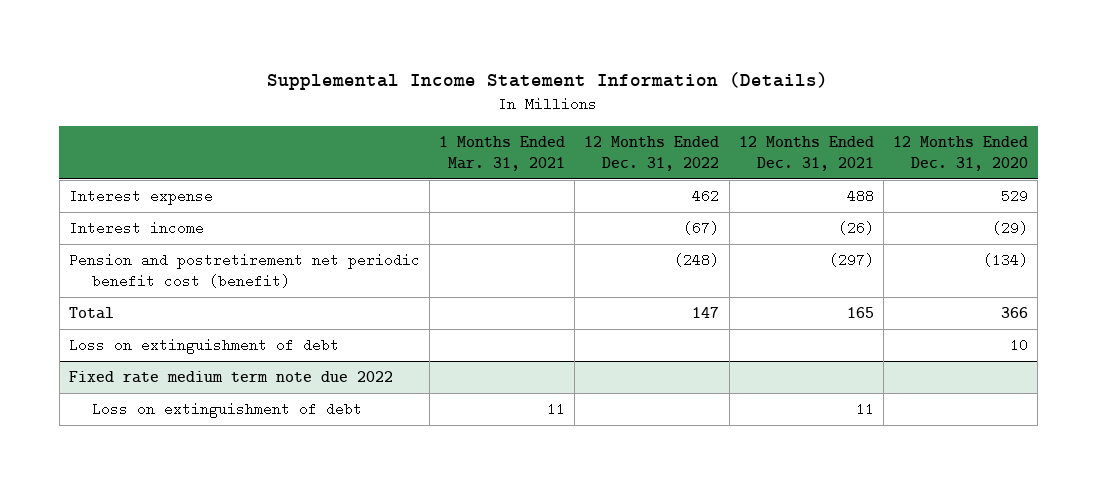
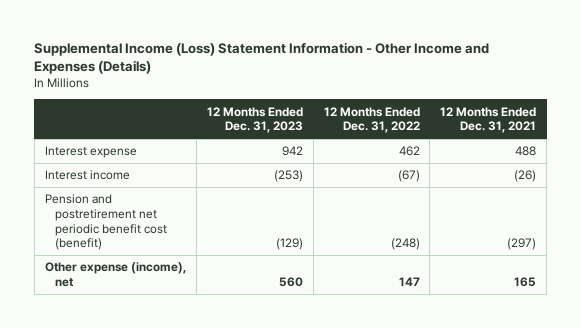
- Supplemental Income Statement Information (Details)
+ Supplemental Income (Loss) Statement Information - Other Income and Expenses (Details)
- | 1 Months Ended Mar. 31, 2021 | 12 Months Ended Dec. 31, 2022 | 12 Months Ended Dec. 31, 2021 | 12 Months Ended Dec. 31, 2020
+ | 12 Months Ended Dec. 31, 2023 | 12 Months Ended Dec. 31, 2022 | 12 Months Ended Dec. 31, 2021
- Total | | 147 | 165 | 366
- Loss on extinguishment of debt | | | | 10
- Fixed rate medium term note due 2022
- Loss on extinguishment of debt | 11 | | 11 |
+ Other expense (income), net | 560 | 147 | 165

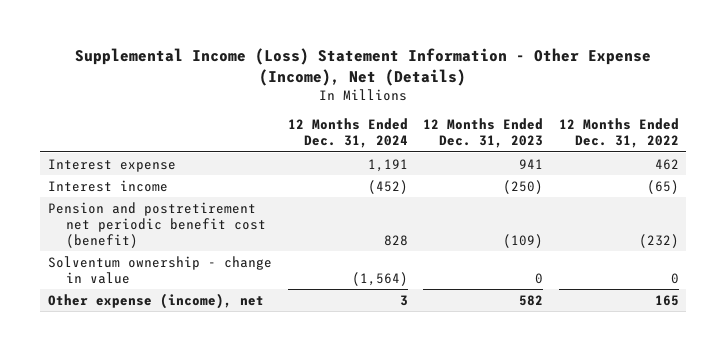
- Supplemental Income (Loss) Statement Information - Other Income and Expenses (Details)
+ Supplemental Income (Loss) Statement Information - Other Expense (Income), Net (Details)
- | 12 Months Ended Dec. 31, 2023 | 12 Months Ended Dec. 31, 2022 | 12 Months Ended Dec. 31, 2021
+ | 12 Months Ended Dec. 31, 2024 | 12 Months Ended Dec. 31, 2023 | 12 Months Ended Dec. 31, 2022
- Interest expense | 942 | 462 | 488
- Interest income | (253) | (67) | (26)
- Pension and postretirement net periodic benefit cost (benefit) | (129) | (248) | (297)
- Other expense (income), net | 560 | 147 | 165
+ Interest expense | 1,191 | 941 | 462
+ Interest income | (452) | (250) | (65)
+ Pension and postretirement net periodic benefit cost (benefit) | 828 | (109) | (232)
+ Solventum ownership - change in value | (1,564) | 0 | 0
+ Other expense (income), net | 3 | 582 | 165

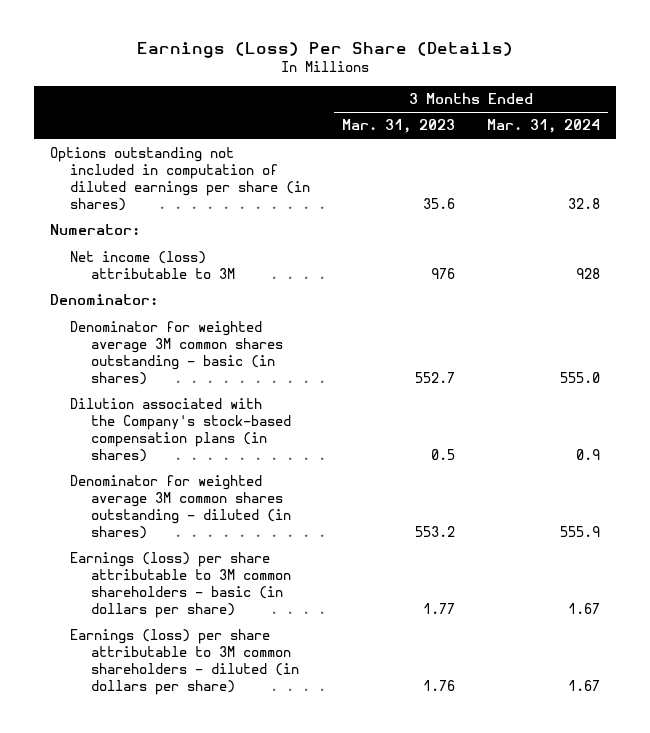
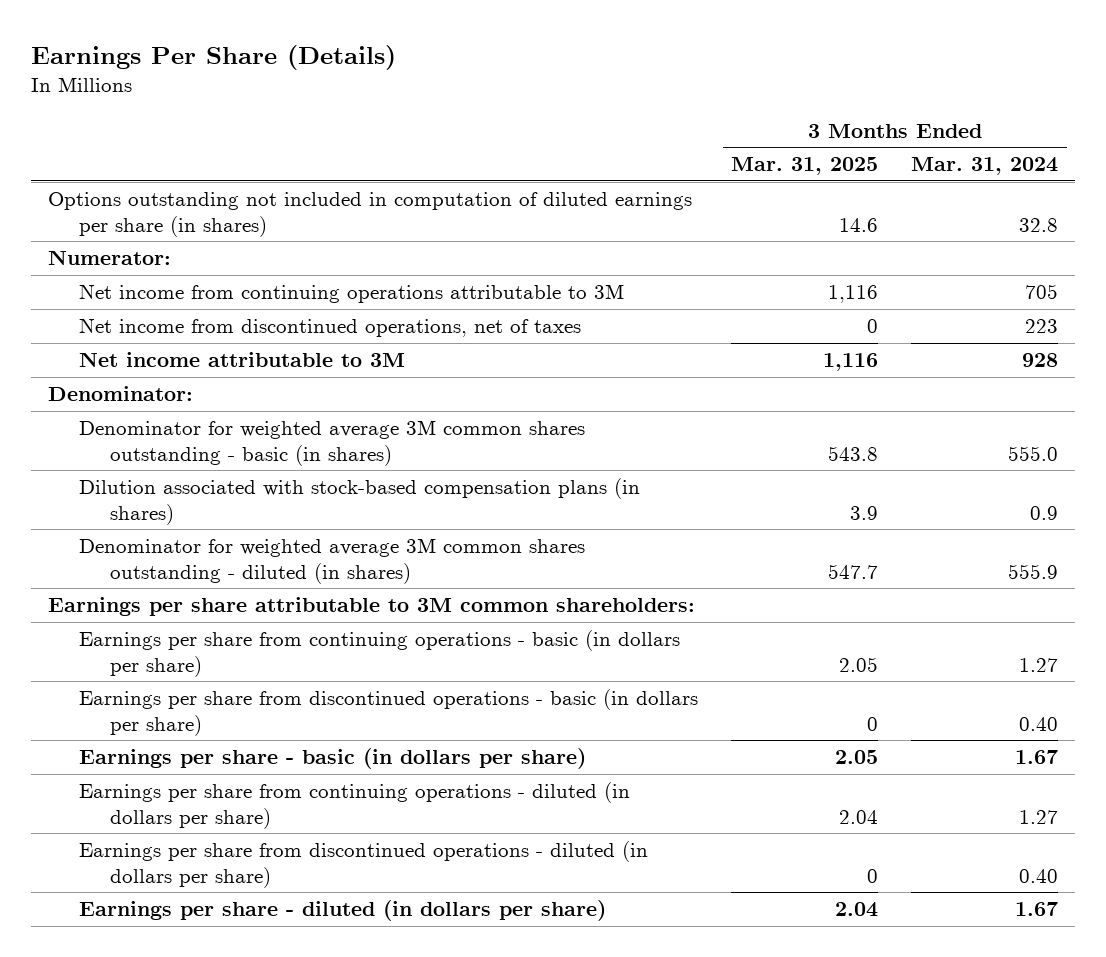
- Earnings (Loss) Per Share (Details)
+ Earnings Per Share (Details)
- | 3 Months Ended Mar. 31, 2023 | 3 Months Ended Mar. 31, 2024
+ | 3 Months Ended Mar. 31, 2025 | 3 Months Ended Mar. 31, 2024
- Net income (loss) attributable to 3M | 976 | 928
+ Net income from continuing operations attributable to 3M | 1,116 | 705
+ Net income from discontinued operations, net of taxes | 0 | 223
+ Net income attributable to 3M | 1,116 | 928
- Dilution associated with the Company's stock-based compensation plans (in shares) | 0.5 | 0.9
+ Dilution associated with stock-based compensation plans (in shares) | 3.9 | 0.9
- Earnings (loss) per share attributable to 3M common shareholders - basic (in dollars per share) | 1.77 | 1.67
- Earnings (loss) per share attributable to 3M common shareholders - diluted (in dollars per share) | 1.76 | 1.67
+ Earnings per share attributable to 3M common shareholders:
+ Earnings per share from continuing operations - basic (in dollars per share) | 2.05 | 1.27
+ Earnings per share from discontinued operations - basic (in dollars per share) | 0 | 0.40
+ Earnings per share - basic (in dollars per share) | 2.05 | 1.67
+ Earnings per share from continuing operations - diluted (in dollars per share) | 2.04 | 1.27
+ Earnings per share from discontinued operations - diluted (in dollars per share) | 0 | 0.40
+ Earnings per share - diluted (in dollars per share) | 2.04 | 1.67

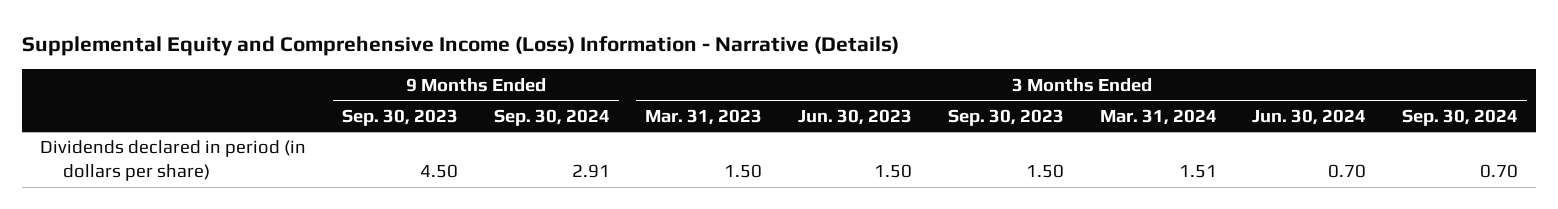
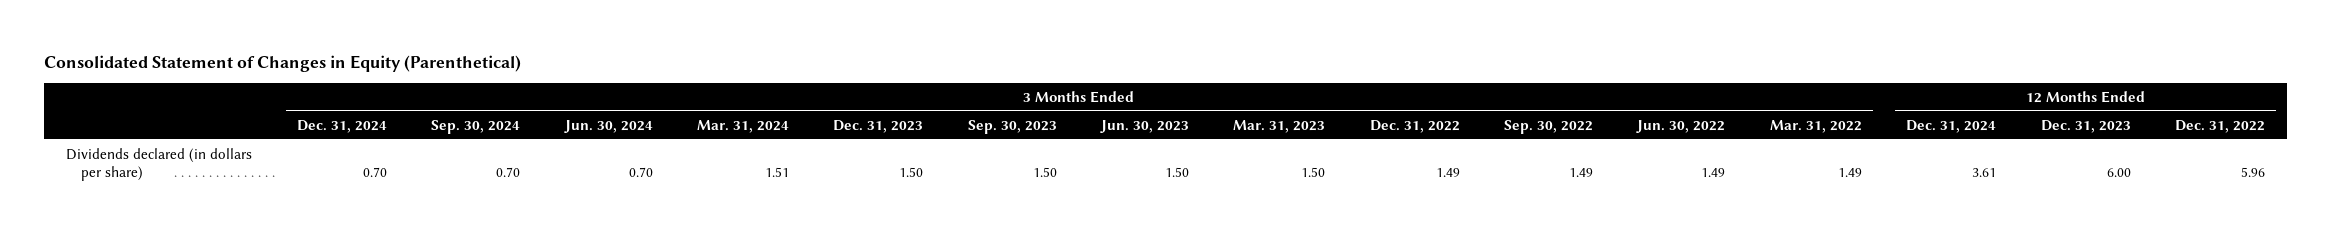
- Supplemental Equity and Comprehensive Income (Loss) Information - Narrative (Details)
+ Consolidated Statement of Changes in Equity (Parenthetical)
- | 9 Months Ended Sep. 30, 2023 | 9 Months Ended Sep. 30, 2024 | 3 Months Ended Mar. 31, 2023 | 3 Months Ended Jun. 30, 2023 | 3 Months Ended Sep. 30, 2023 | 3 Months Ended Mar. 31, 2024 | 3 Months Ended Jun. 30, 2024 | 3 Months Ended Sep. 30, 2024
+ | 3 Months Ended Dec. 31, 2024 | 3 Months Ended Sep. 30, 2024 | 3 Months Ended Jun. 30, 2024 | 3 Months Ended Mar. 31, 2024 | 3 Months Ended Dec. 31, 2023 | 3 Months Ended Sep. 30, 2023 | 3 Months Ended Jun. 30, 2023 | 3 Months Ended Mar. 31, 2023 | 3 Months Ended Dec. 31, 2022 | 3 Months Ended Sep. 30, 2022 | 3 Months Ended Jun. 30, 2022 | 3 Months Ended Mar. 31, 2022 | 12 Months Ended Dec. 31, 2024 | 12 Months Ended Dec. 31, 2023 | 12 Months Ended Dec. 31, 2022
- Dividends declared in period (in dollars per share) | 4.50 | 2.91 | 1.50 | 1.50 | 1.50 | 1.51 | 0.70 | 0.70
+ Dividends declared (in dollars per share) | 0.70 | 0.70 | 0.70 | 1.51 | 1.50 | 1.50 | 1.50 | 1.50 | 1.49 | 1.49 | 1.49 | 1.49 | 3.61 | 6.00 | 5.96

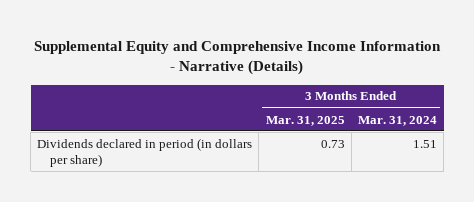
- Consolidated Statement of Changes in Equity (Parenthetical)
+ Supplemental Equity and Comprehensive Income Information - Narrative (Details)
- | 3 Months Ended Dec. 31, 2024 | 3 Months Ended Sep. 30, 2024 | 3 Months Ended Jun. 30, 2024 | 3 Months Ended Mar. 31, 2024 | 3 Months Ended Dec. 31, 2023 | 3 Months Ended Sep. 30, 2023 | 3 Months Ended Jun. 30, 2023 | 3 Months Ended Mar. 31, 2023 | 3 Months Ended Dec. 31, 2022 | 3 Months Ended Sep. 30, 2022 | 3 Months Ended Jun. 30, 2022 | 3 Months Ended Mar. 31, 2022 | 12 Months Ended Dec. 31, 2024 | 12 Months Ended Dec. 31, 2023 | 12 Months Ended Dec. 31, 2022
+ | 3 Months Ended Mar. 31, 2025 | 3 Months Ended Mar. 31, 2024
- Dividends declared (in dollars per share) | 0.70 | 0.70 | 0.70 | 1.51 | 1.50 | 1.50 | 1.50 | 1.50 | 1.49 | 1.49 | 1.49 | 1.49 | 3.61 | 6.00 | 5.96
+ Dividends declared in period (in dollars per share) | 0.73 | 1.51

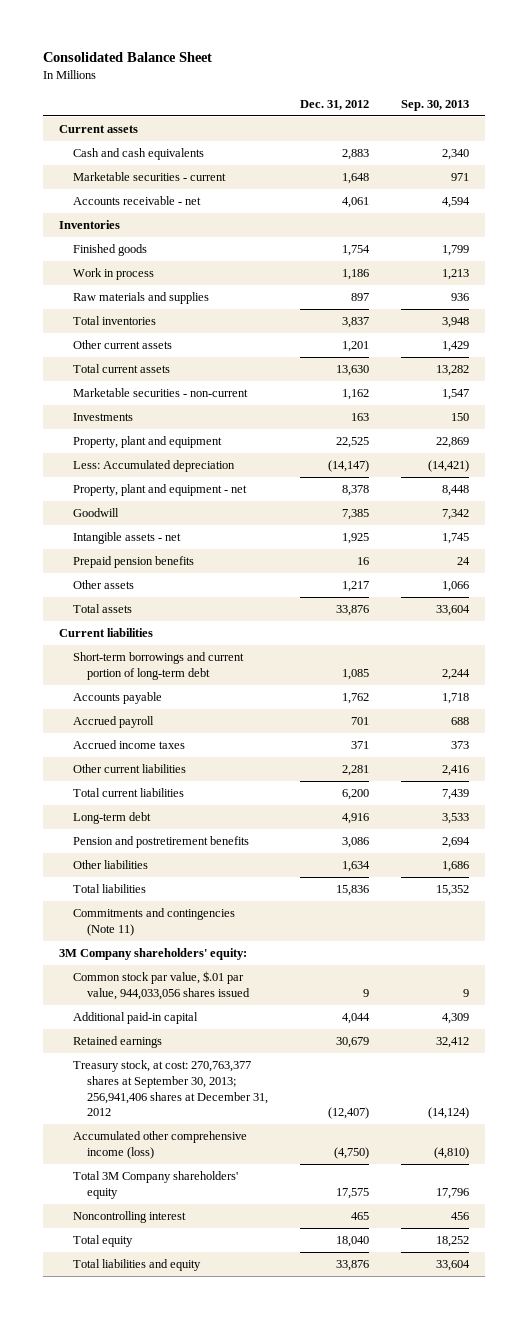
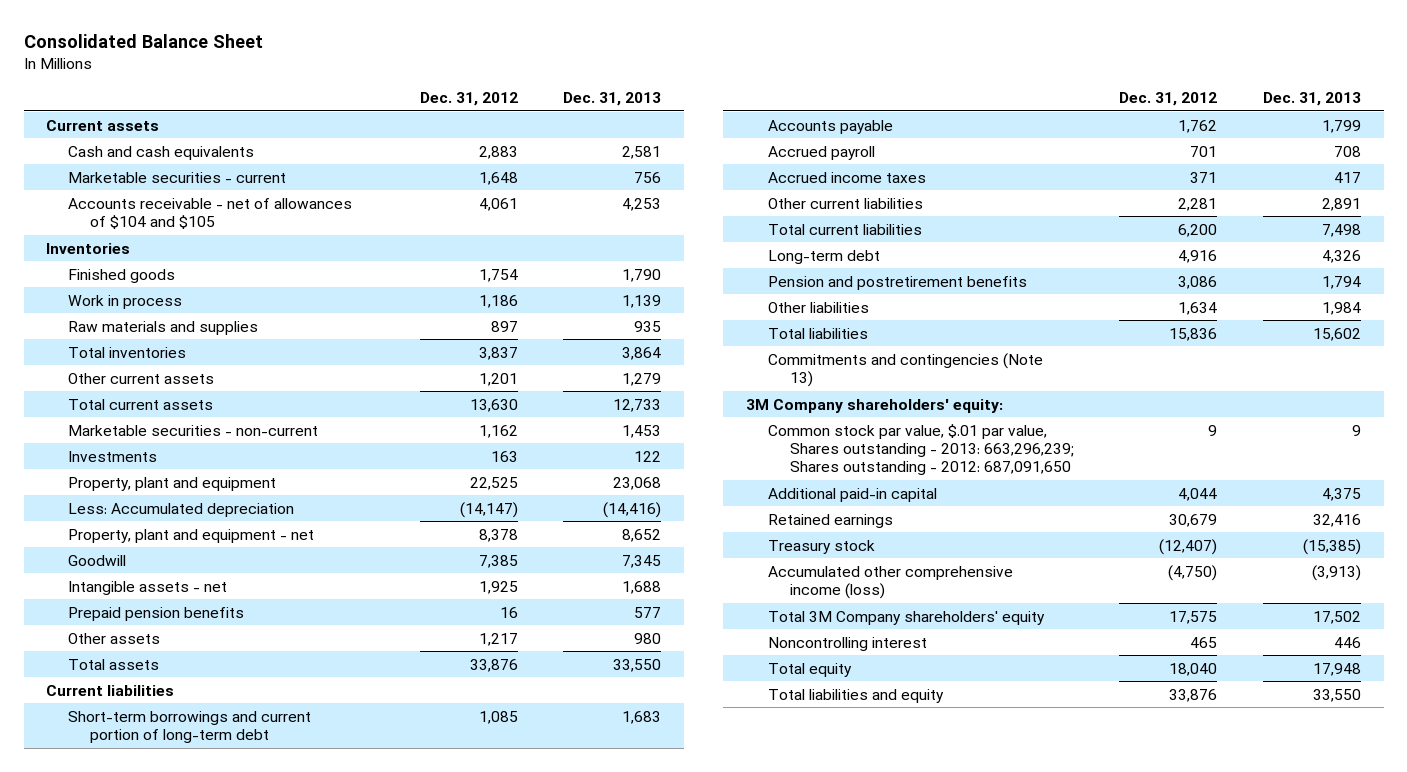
- | Dec. 31, 2012 | Sep. 30, 2013
+ | Dec. 31, 2012 | Dec. 31, 2013
- Accounts receivable - net | 4,061 | 4,594
+ Accounts receivable - net of allowances of $104 and $105 | 4,061 | 4,253
- Commitments and contingencies (Note 11)
+ Commitments and contingencies (Note 13)
- Common stock par value, $.01 par value, 944,033,056 shares issued | 9 | 9
+ Common stock par value, $.01 par value, Shares outstanding - 2013: 663,296,239; Shares outstanding - 2012: 687,091,650 | 9 | 9
- Treasury stock, at cost: 270,763,377 shares at September 30, 2013; 256,941,406 shares at December 31, 2012 | (12,407) | (14,124)
+ Treasury stock | (12,407) | (15,385)

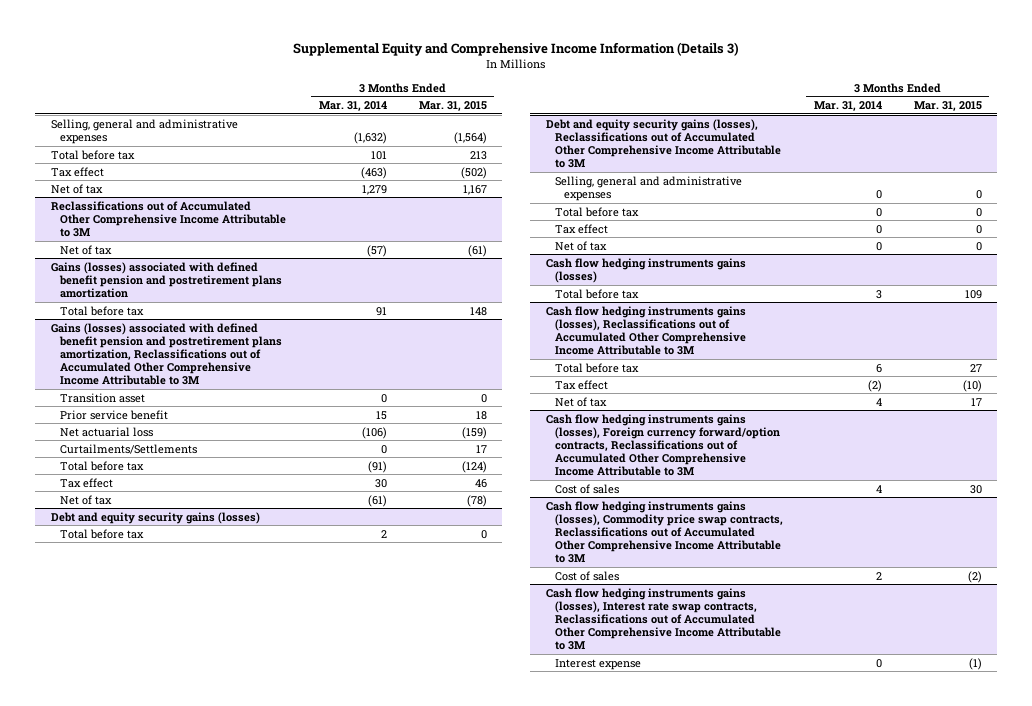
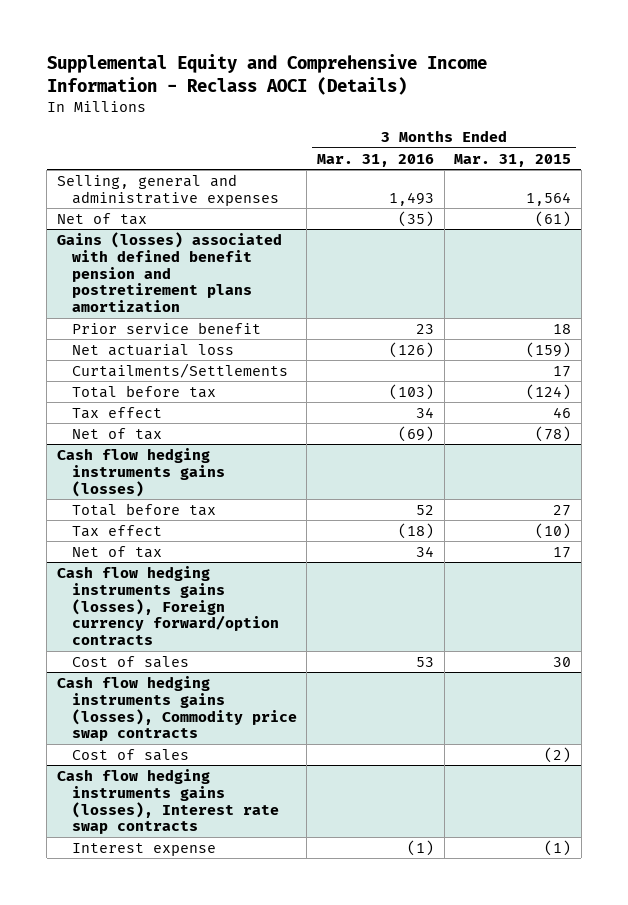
- Supplemental Equity and Comprehensive Income Information (Details 3)
+ Supplemental Equity and Comprehensive Income Information - Reclass AOCI (Details)
- | 3 Months Ended Mar. 31, 2014 | 3 Months Ended Mar. 31, 2015
+ | 3 Months Ended Mar. 31, 2016 | 3 Months Ended Mar. 31, 2015
- Selling, general and administrative expenses | (1,632) | (1,564)
- Total before tax | 101 | 213
- Tax effect | (463) | (502)
- Net of tax | 1,279 | 1,167
- Reclassifications out of Accumulated Other Comprehensive Income Attributable to 3M
+ Selling, general and administrative expenses | 1,493 | 1,564
@ Gains (losses) associated with defined benefit pension and postretirement plans amortization
- Total before tax | 91 | 148
- Gains (losses) associated with defined benefit pension and postretirement plans amortization, Reclassifications out of Accumulated Other Comprehensive Income Attributable to 3M
- Transition asset | 0 | 0
- Debt and equity security gains (losses)
- Total before tax | 2 | 0
- Debt and equity security gains (losses), Reclassifications out of Accumulated Other Comprehensive Income Attributable to 3M
- Selling, general and administrative expenses | 0 | 0
- Total before tax | 0 | 0
- Tax effect | 0 | 0
- Net of tax | 0 | 0
@ Cash flow hedging instruments gains (losses)
- Total before tax | 3 | 109
- Cash flow hedging instruments gains (losses), Reclassifications out of Accumulated Other Comprehensive Income Attributable to 3M
- Cash flow hedging instruments gains (losses), Foreign currency forward/option contracts, Reclassifications out of Accumulated Other Comprehensive Income Attributable to 3M
+ Cash flow hedging instruments gains (losses), Foreign currency forward/option contracts
- Cash flow hedging instruments gains (losses), Commodity price swap contracts, Reclassifications out of Accumulated Other Comprehensive Income Attributable to 3M
+ Cash flow hedging instruments gains (losses), Commodity price swap contracts
- Cash flow hedging instruments gains (losses), Interest rate swap contracts, Reclassifications out of Accumulated Other Comprehensive Income Attributable to 3M
+ Cash flow hedging instruments gains (losses), Interest rate swap contracts

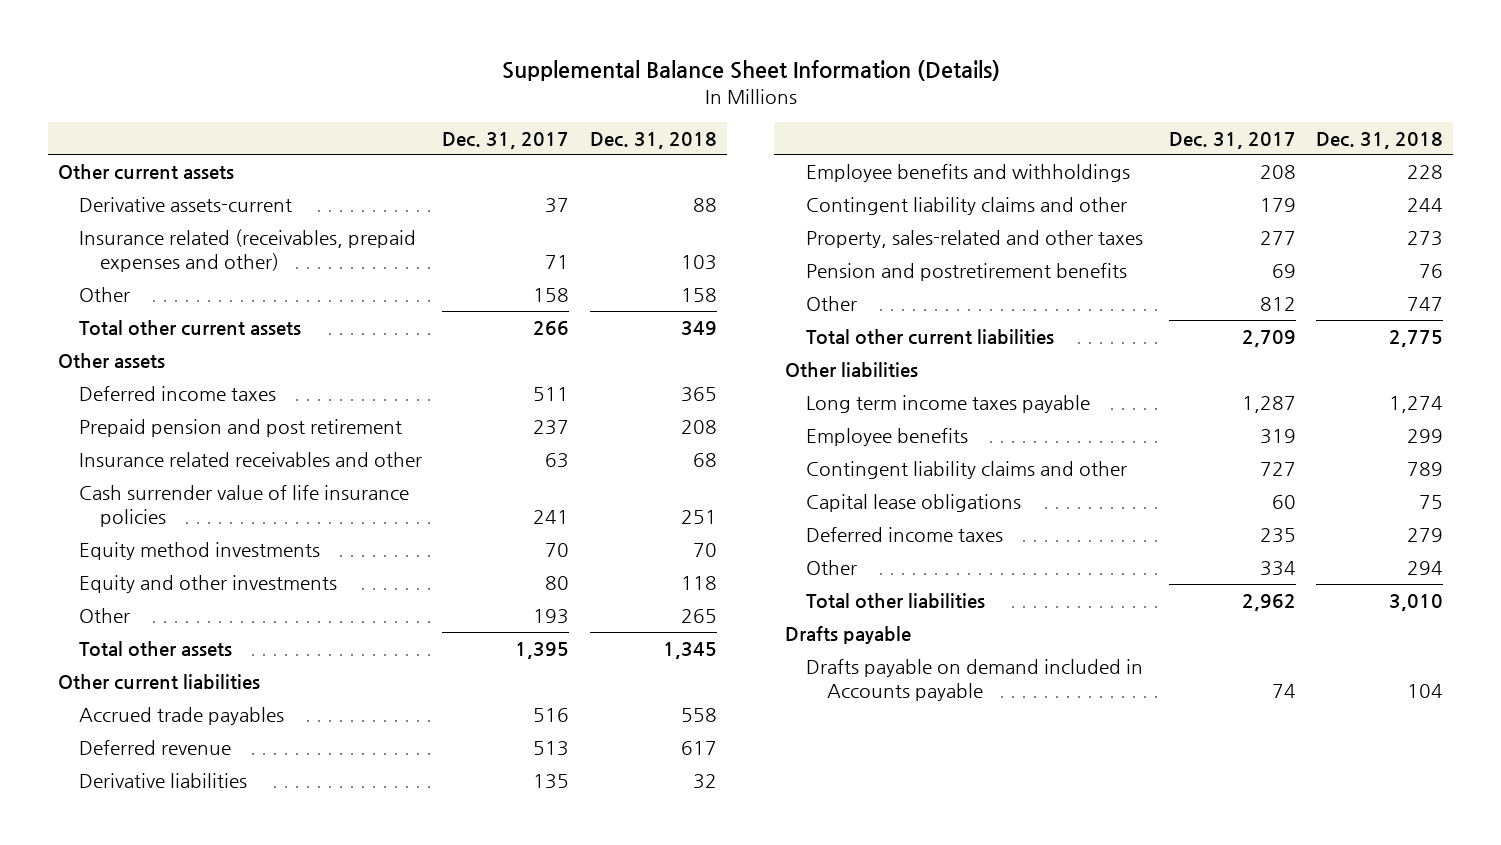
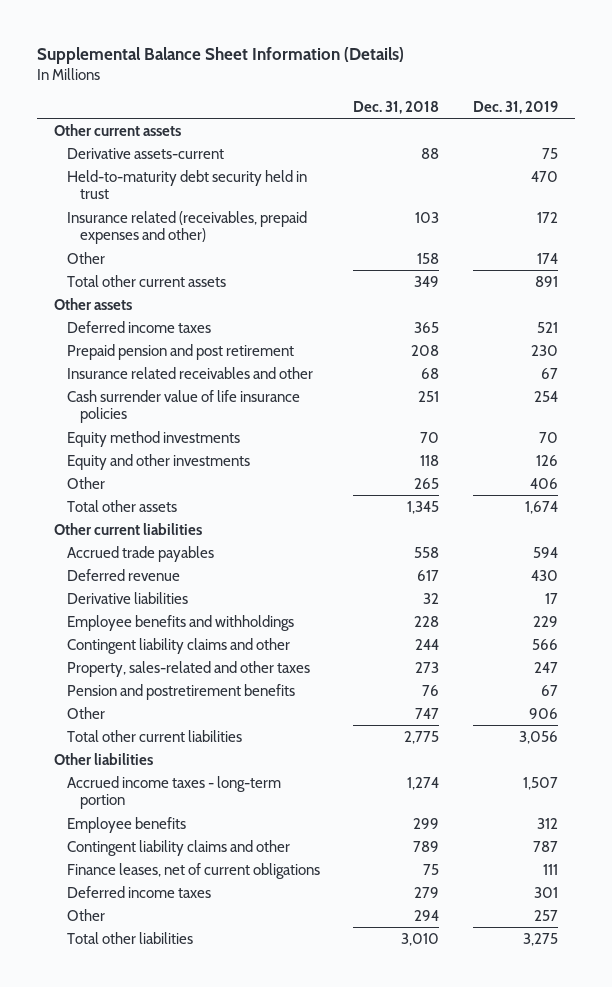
- | Dec. 31, 2017 | Dec. 31, 2018
+ | Dec. 31, 2018 | Dec. 31, 2019
+ Held-to-maturity debt security held in trust | | 470
- Long term income taxes payable | 1,287 | 1,274
+ Accrued income taxes - long-term portion | 1,274 | 1,507
- Capital lease obligations | 60 | 75
+ Finance leases, net of current obligations | 75 | 111
- Drafts payable
- Drafts payable on demand included in Accounts payable | 74 | 104

